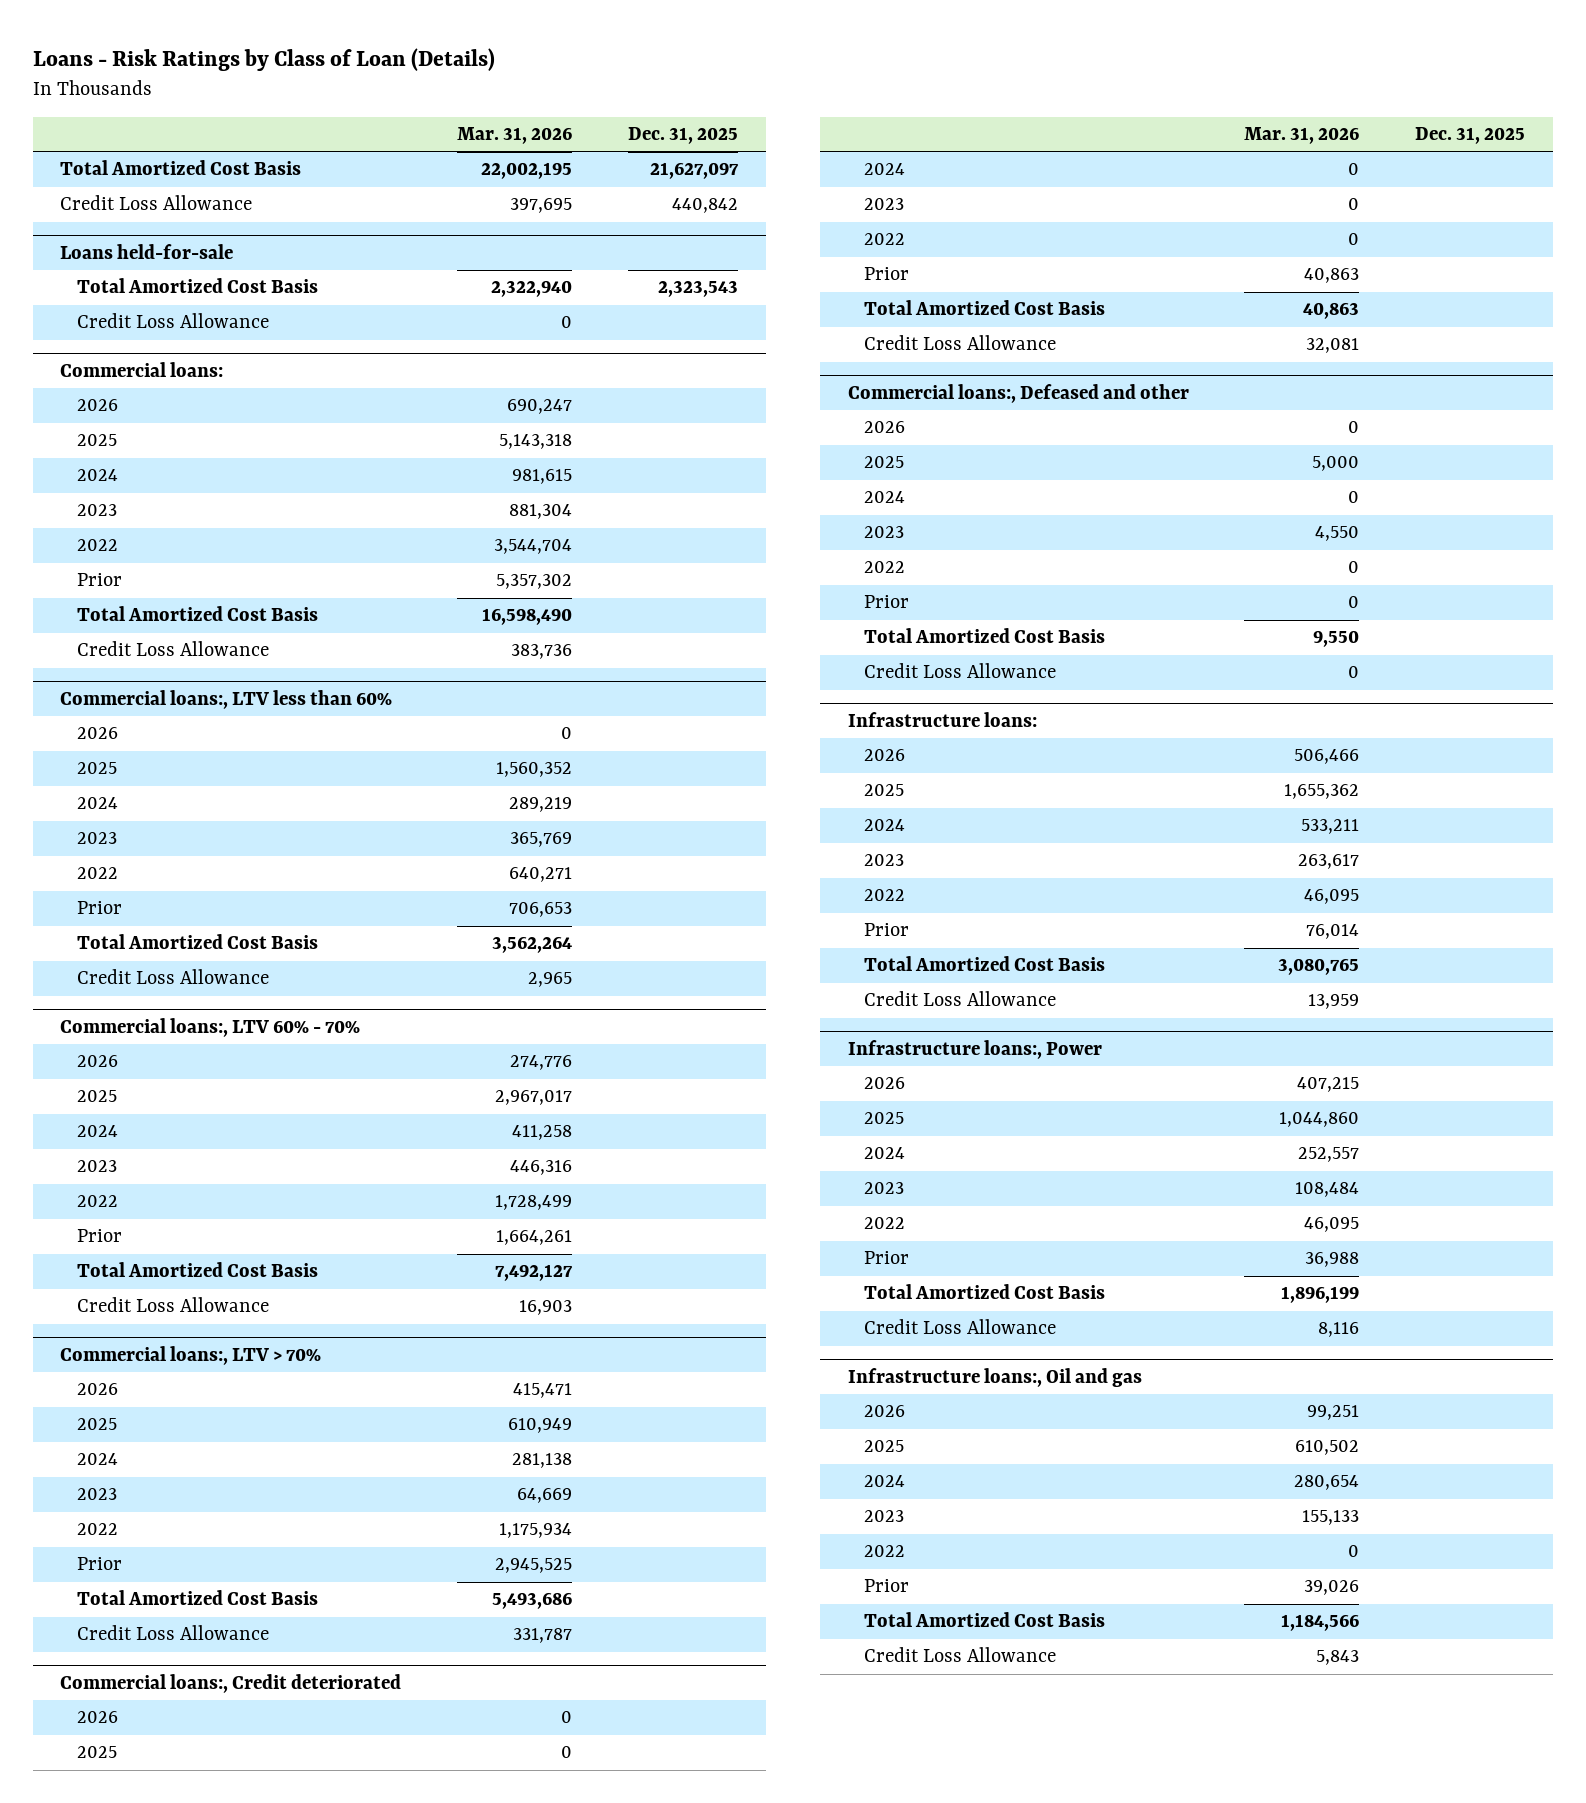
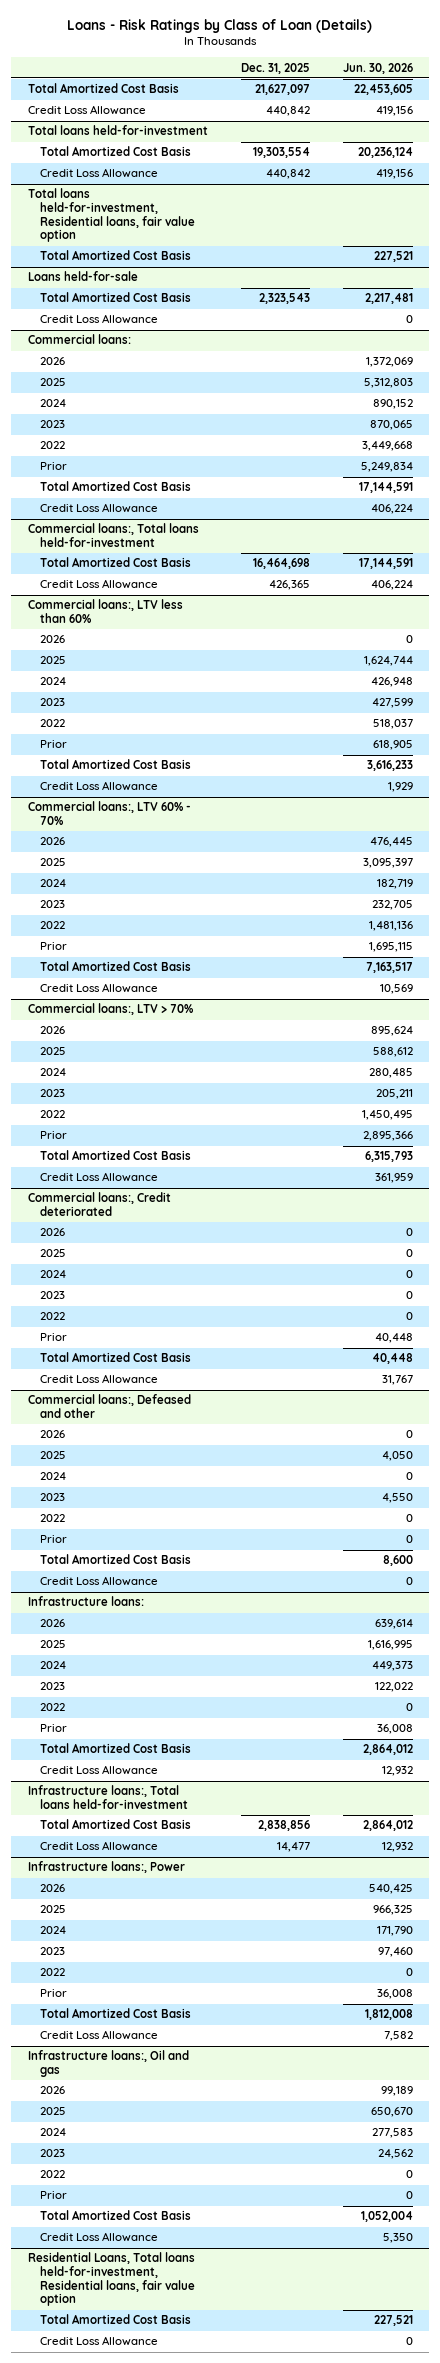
- | Mar. 31, 2026 | Dec. 31, 2025
+ | Dec. 31, 2025 | Jun. 30, 2026
+ Total loans held-for-investment
+ Total Amortized Cost Basis | 19,303,554 | 20,236,124
+ Credit Loss Allowance | 440,842 | 419,156
+ Total loans held-for-investment, Residential loans, fair value option
+ Total Amortized Cost Basis | | 227,521
+ Commercial loans:, Total loans held-for-investment
+ Total Amortized Cost Basis | 16,464,698 | 17,144,591
+ Credit Loss Allowance | 426,365 | 406,224
+ Infrastructure loans:, Total loans held-for-investment
+ Total Amortized Cost Basis | 2,838,856 | 2,864,012
+ Credit Loss Allowance | 14,477 | 12,932
+ Residential Loans, Total loans held-for-investment, Residential loans, fair value option
+ Total Amortized Cost Basis | | 227,521
+ Credit Loss Allowance | | 0

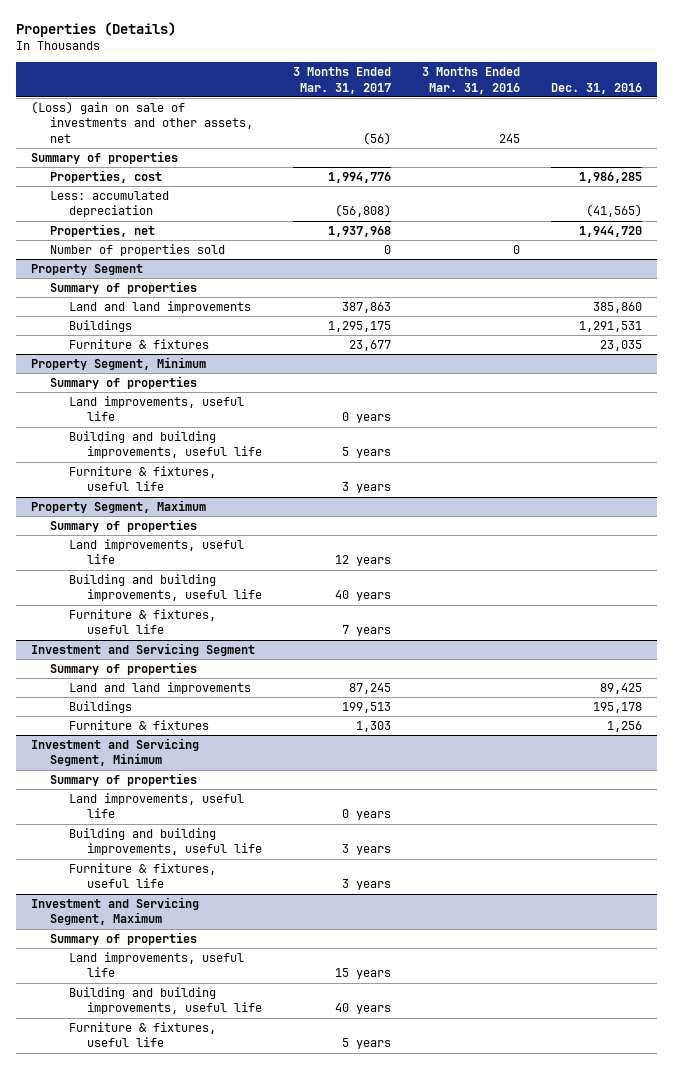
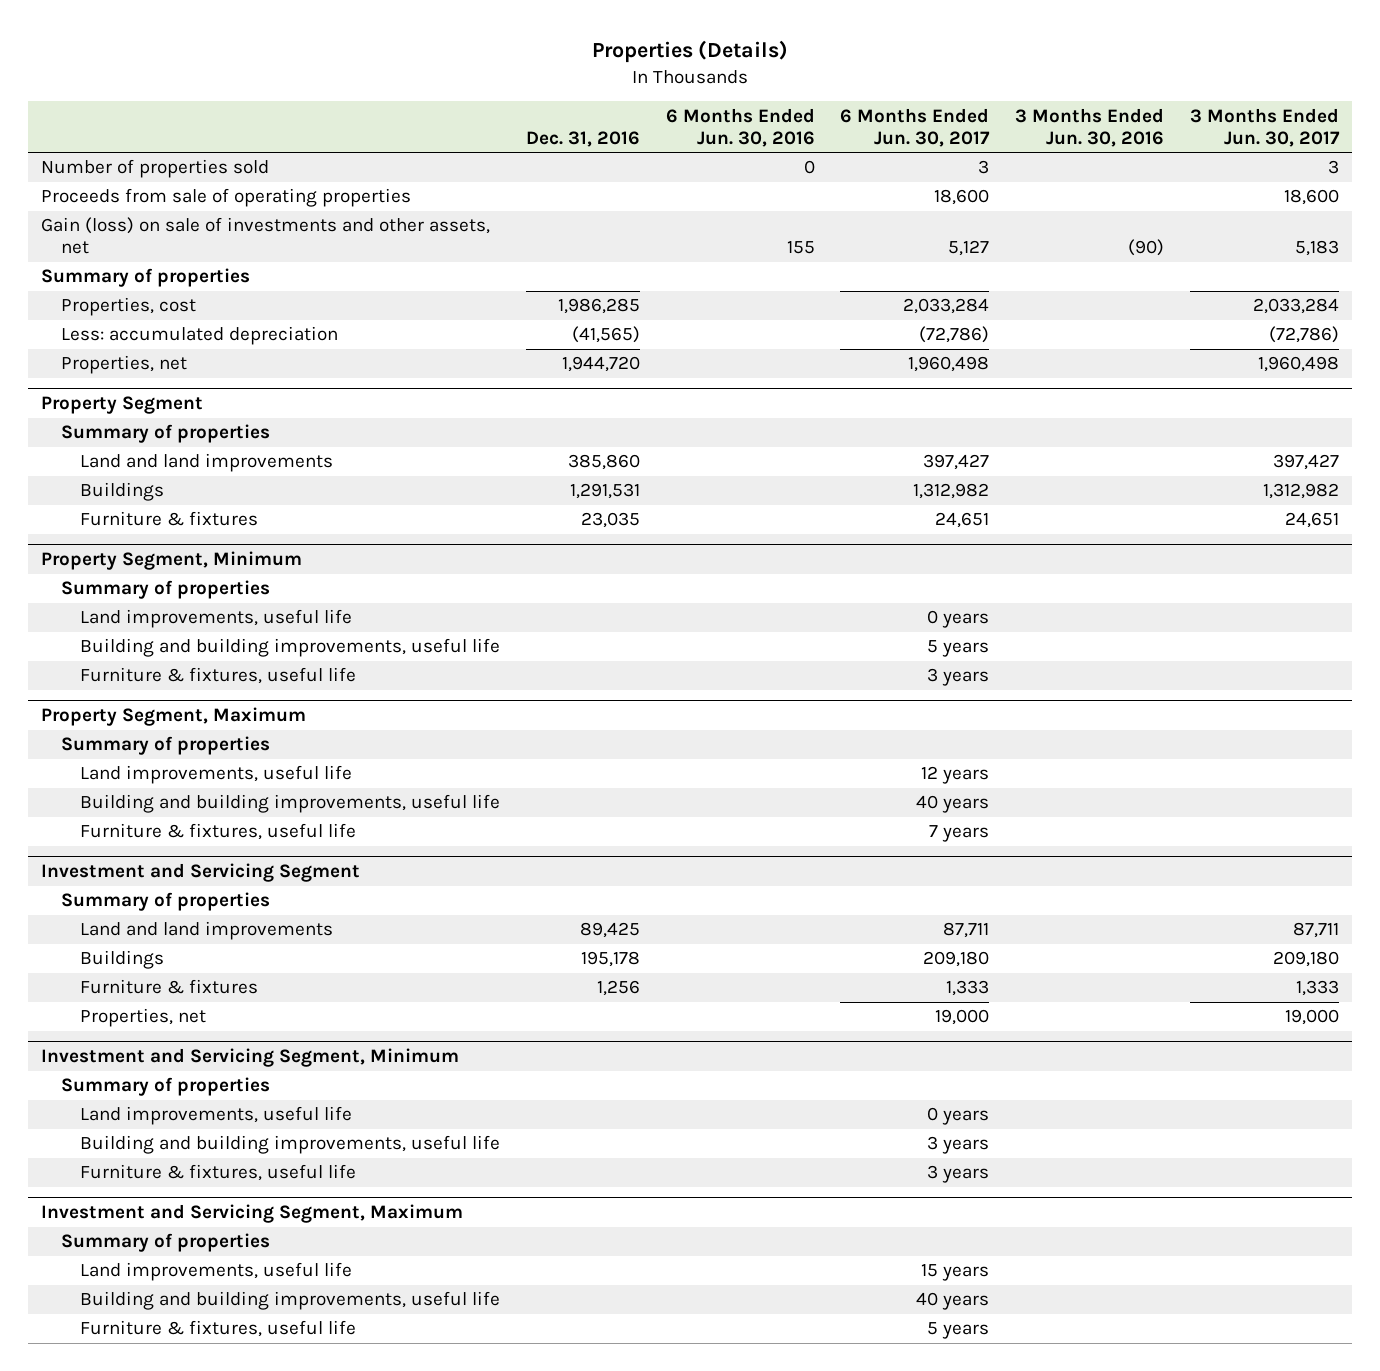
- | 3 Months Ended Mar. 31, 2017 | 3 Months Ended Mar. 31, 2016 | Dec. 31, 2016
+ | Dec. 31, 2016 | 6 Months Ended Jun. 30, 2016 | 6 Months Ended Jun. 30, 2017 | 3 Months Ended Jun. 30, 2016 | 3 Months Ended Jun. 30, 2017
- (Loss) gain on sale of investments and other assets, net | (56) | 245 |
moved up: Number of properties sold | | 0 | 3 | | 3
+ Proceeds from sale of operating properties | | | 18,600 | | 18,600
+ Gain (loss) on sale of investments and other assets, net | | 155 | 5,127 | (90) | 5,183
@ Investment and Servicing Segment
+ Properties, net | | | 19,000 | | 19,000

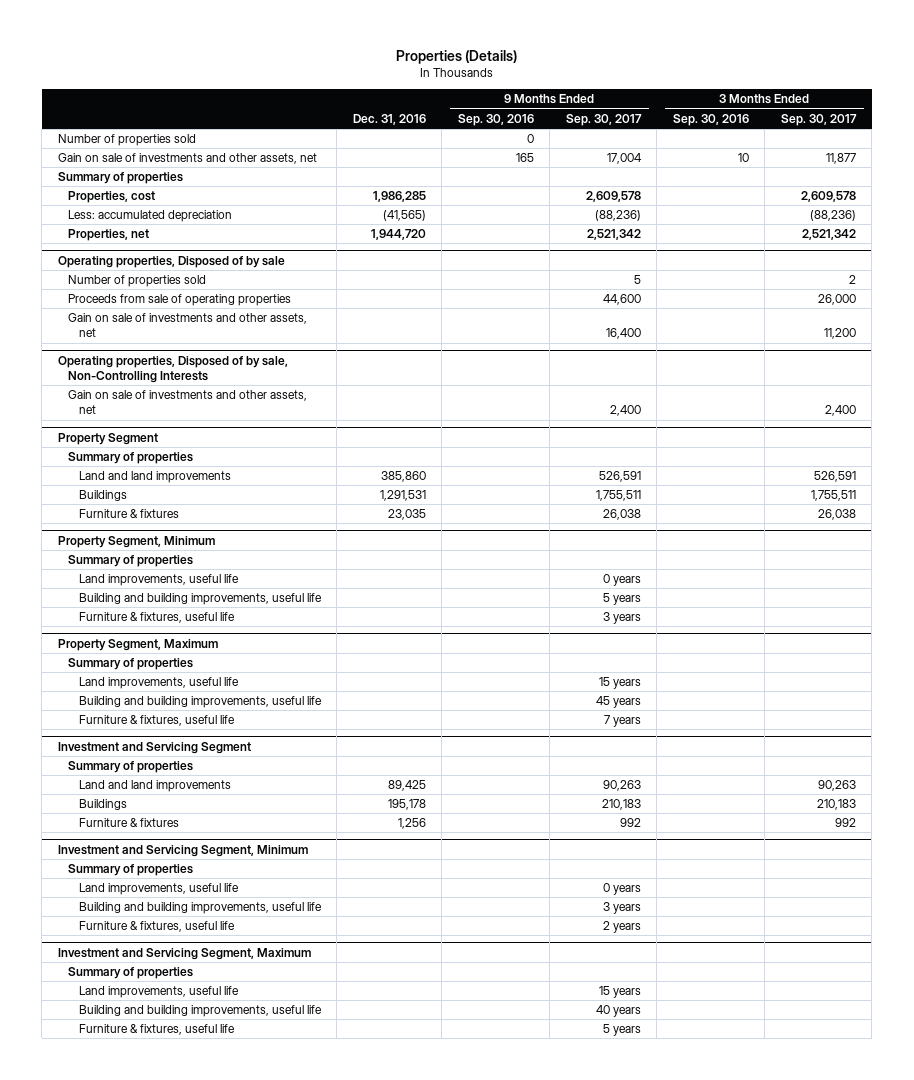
- | Dec. 31, 2016 | 6 Months Ended Jun. 30, 2016 | 6 Months Ended Jun. 30, 2017 | 3 Months Ended Jun. 30, 2016 | 3 Months Ended Jun. 30, 2017
+ | Dec. 31, 2016 | 9 Months Ended Sep. 30, 2016 | 9 Months Ended Sep. 30, 2017 | 3 Months Ended Sep. 30, 2016 | 3 Months Ended Sep. 30, 2017
- Proceeds from sale of operating properties | | | 18,600 | | 18,600
- Gain (loss) on sale of investments and other assets, net | | 155 | 5,127 | (90) | 5,183
+ Gain on sale of investments and other assets, net | | 165 | 17,004 | 10 | 11,877
+ Operating properties, Disposed of by sale
+ Number of properties sold | | | 5 | | 2
+ Proceeds from sale of operating properties | | | 44,600 | | 26,000
+ Gain on sale of investments and other assets, net | | | 16,400 | | 11,200
+ Operating properties, Disposed of by sale, Non-Controlling Interests
+ Gain on sale of investments and other assets, net | | | 2,400 | | 2,400
@ Investment and Servicing Segment
- Properties, net | | | 19,000 | | 19,000

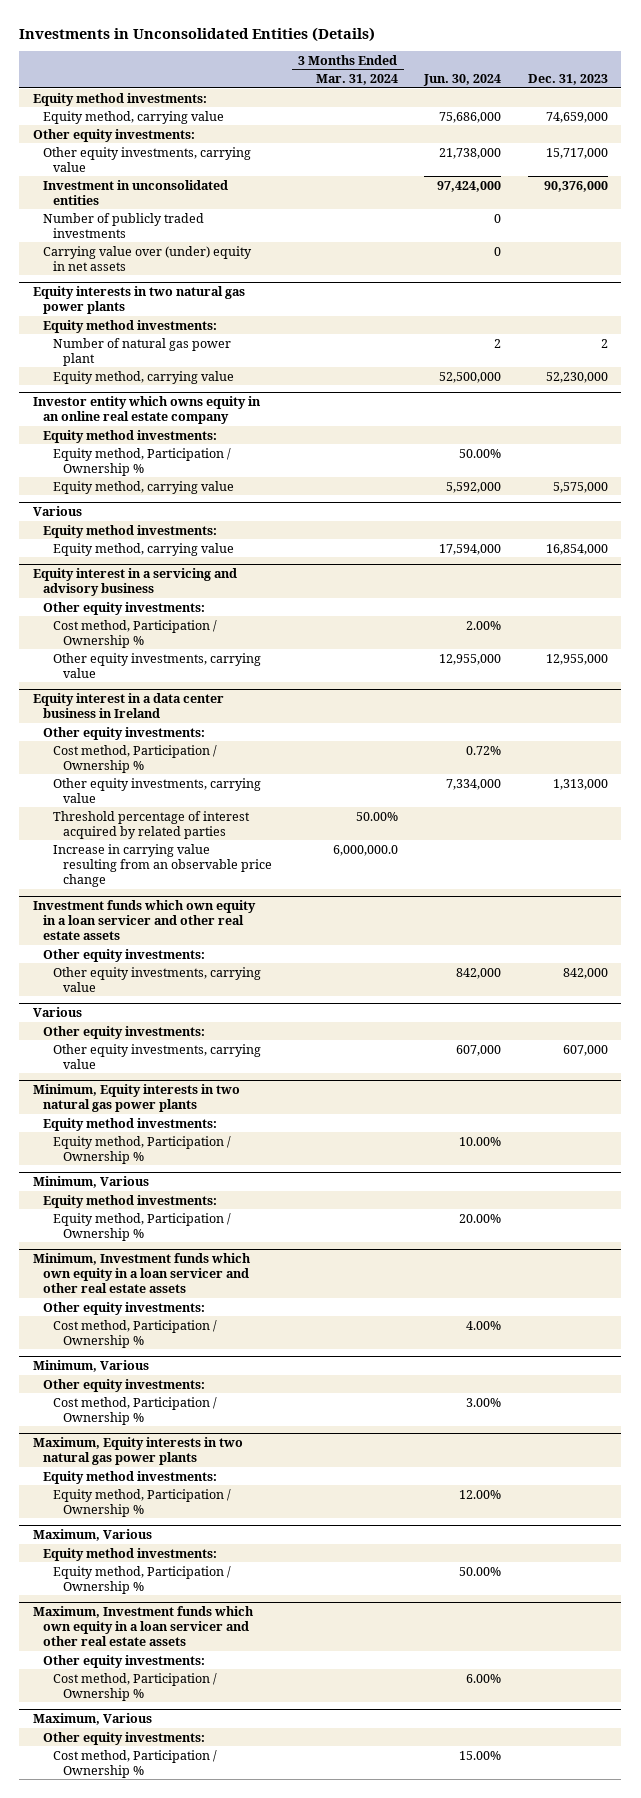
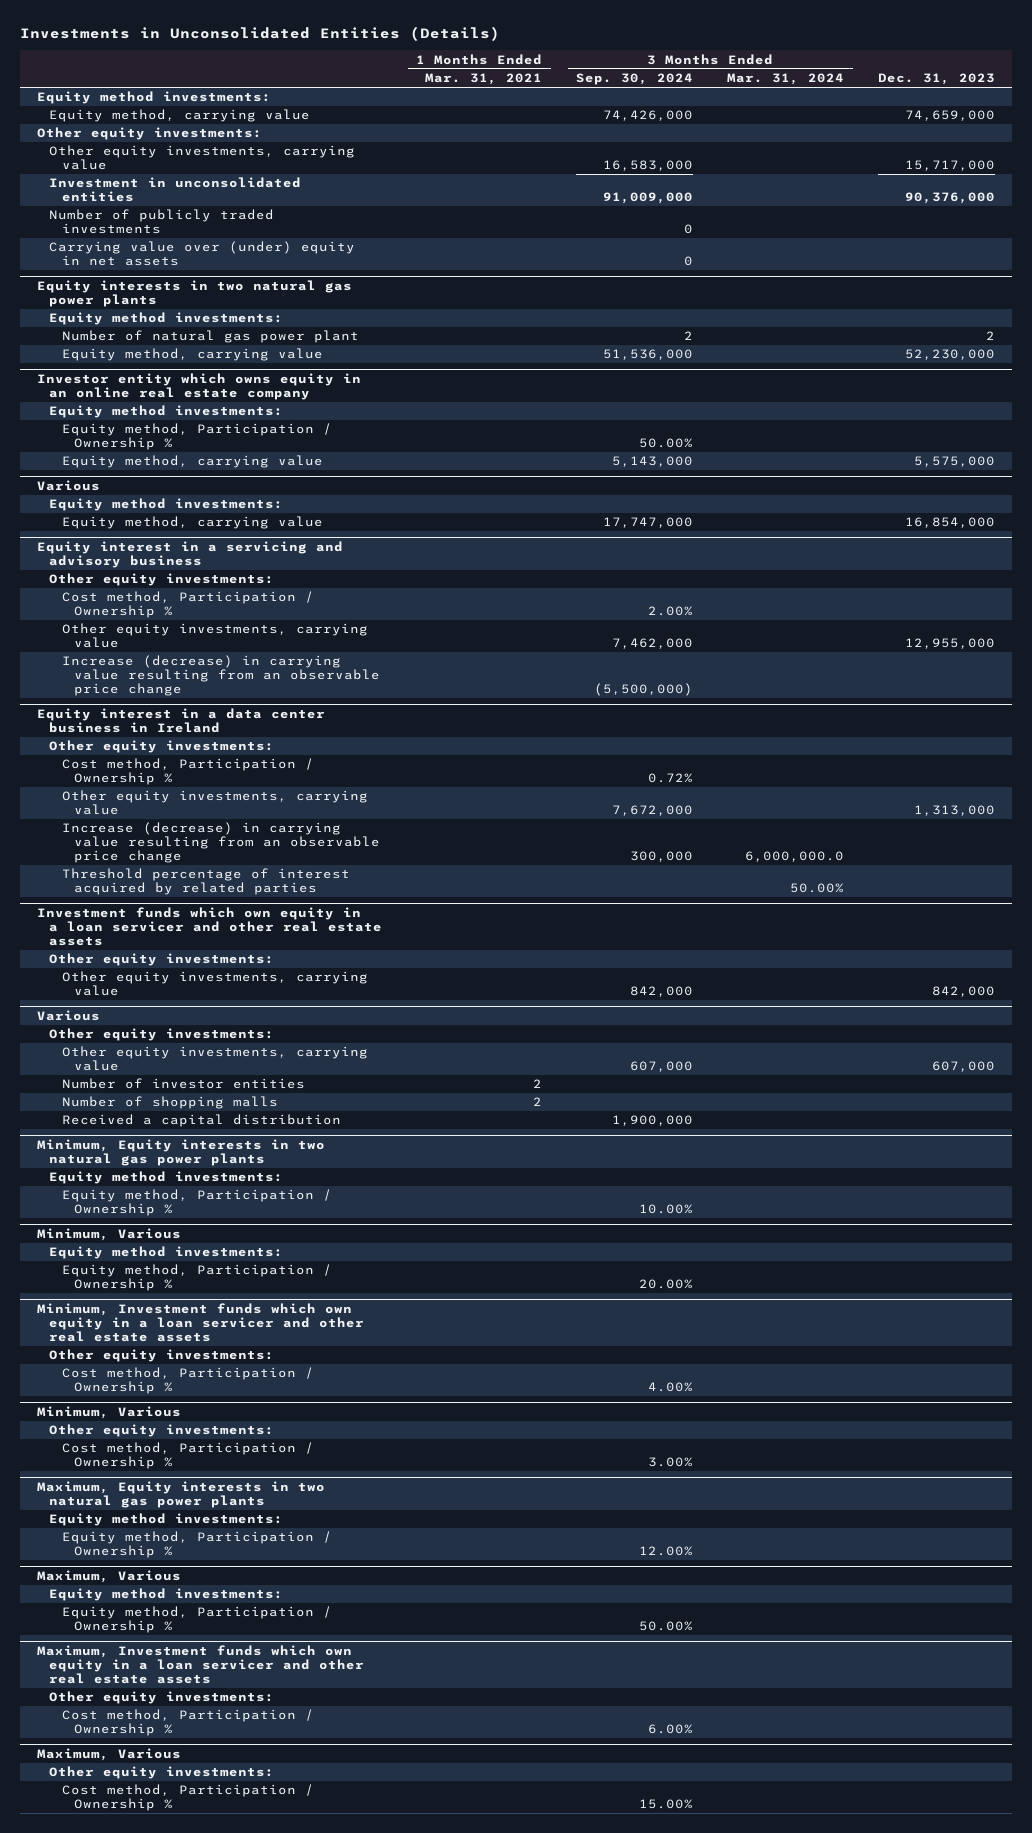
- | 3 Months Ended Mar. 31, 2024 | Jun. 30, 2024 | Dec. 31, 2023
+ | 1 Months Ended Mar. 31, 2021 | 3 Months Ended Sep. 30, 2024 | 3 Months Ended Mar. 31, 2024 | Dec. 31, 2023
@ Equity interest in a servicing and advisory business
+ Increase (decrease) in carrying value resulting from an observable price change | | (5,500,000) | |
@ Equity interest in a data center business in Ireland
+ Increase (decrease) in carrying value resulting from an observable price change | | 300,000 | 6,000,000.0 |
- Increase in carrying value resulting from an observable price change | 6,000,000.0 | |
@ Various
+ Number of investor entities | 2 | | |
+ Number of shopping malls | 2 | | |
+ Received a capital distribution | | 1,900,000 | |

